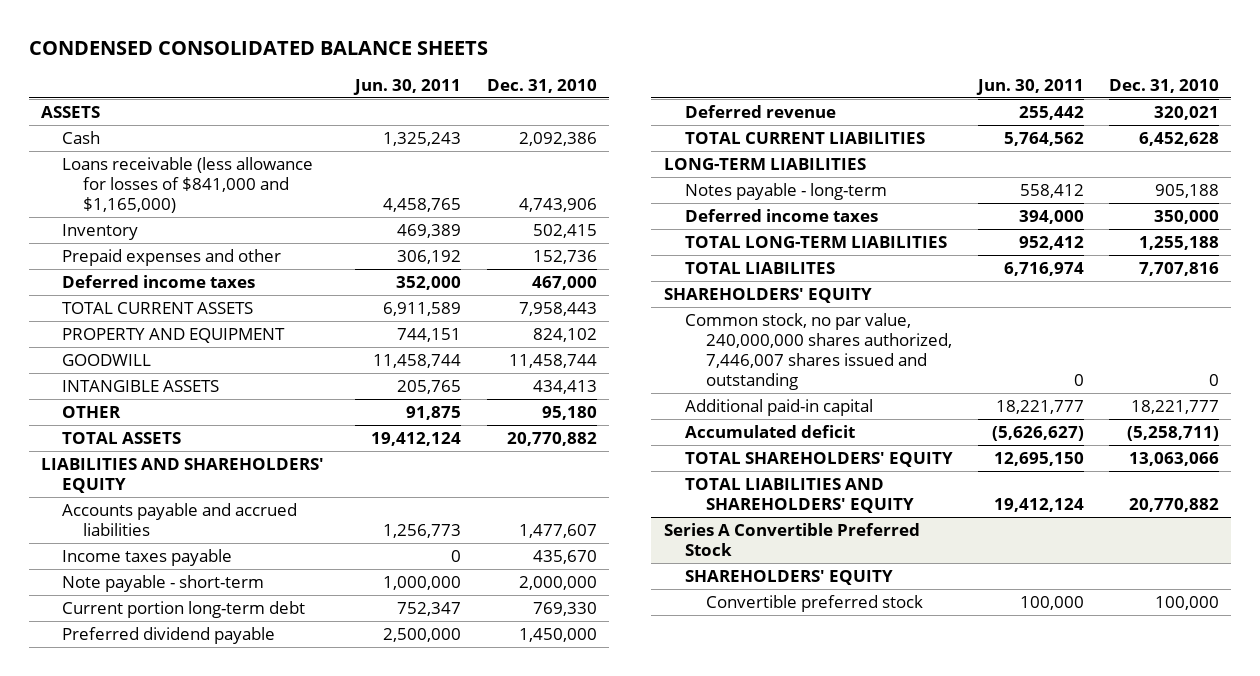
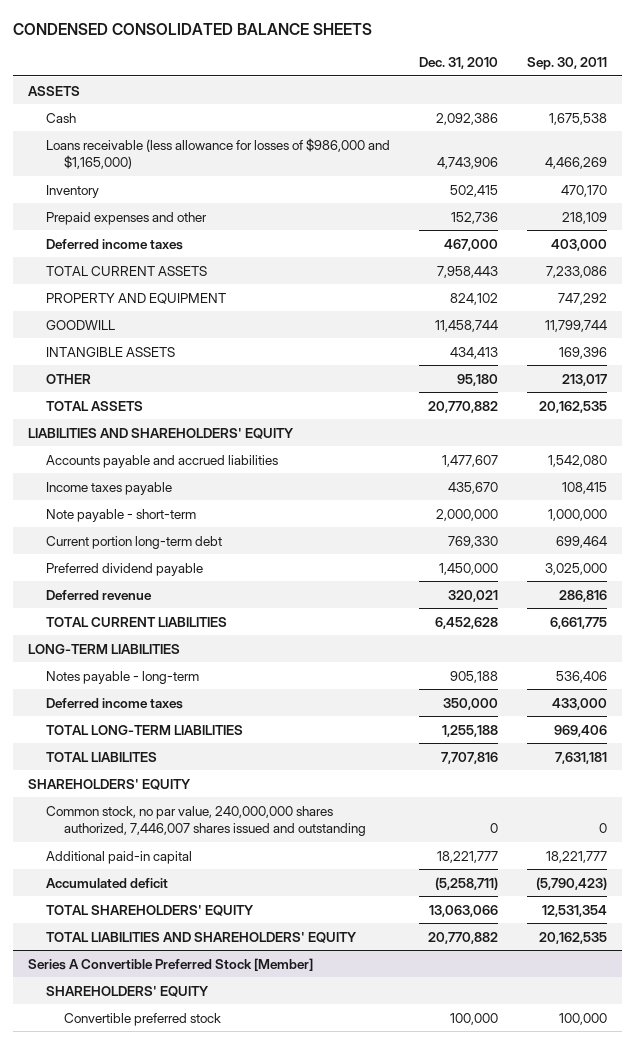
- | Jun. 30, 2011 | Dec. 31, 2010
+ | Dec. 31, 2010 | Sep. 30, 2011
- Loans receivable (less allowance for losses of $841,000 and $1,165,000) | 4,458,765 | 4,743,906
+ Loans receivable (less allowance for losses of $986,000 and $1,165,000) | 4,743,906 | 4,466,269
- Series A Convertible Preferred Stock
+ Series A Convertible Preferred Stock [Member]

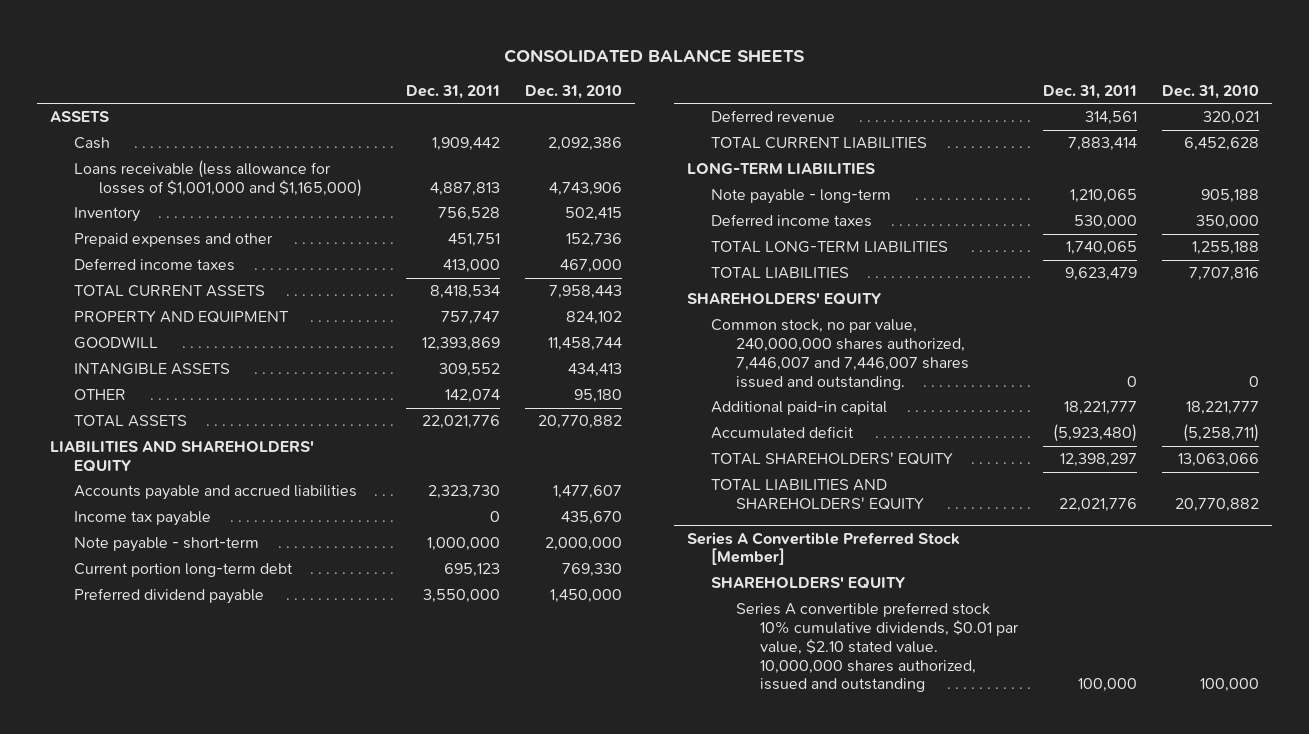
- CONDENSED CONSOLIDATED BALANCE SHEETS
+ CONSOLIDATED BALANCE SHEETS
- | Dec. 31, 2010 | Sep. 30, 2011
+ | Dec. 31, 2011 | Dec. 31, 2010
- Loans receivable (less allowance for losses of $986,000 and $1,165,000) | 4,743,906 | 4,466,269
+ Loans receivable (less allowance for losses of $1,001,000 and $1,165,000) | 4,887,813 | 4,743,906
- Income taxes payable | 435,670 | 108,415
+ Income tax payable | 0 | 435,670
- Notes payable - long-term | 905,188 | 536,406
+ Note payable - long-term | 1,210,065 | 905,188
- TOTAL LIABILITES | 7,707,816 | 7,631,181
+ TOTAL LIABILITIES | 9,623,479 | 7,707,816
- Common stock, no par value, 240,000,000 shares authorized, 7,446,007 shares issued and outstanding | 0 | 0
+ Common stock, no par value, 240,000,000 shares authorized, 7,446,007 and 7,446,007 shares issued and outstanding. | 0 | 0
@ Series A Convertible Preferred Stock [Member]
- Convertible preferred stock | 100,000 | 100,000
+ Series A convertible preferred stock 10% cumulative dividends, $0.01 par value, $2.10 stated value. 10,000,000 shares authorized, issued and outstanding | 100,000 | 100,000

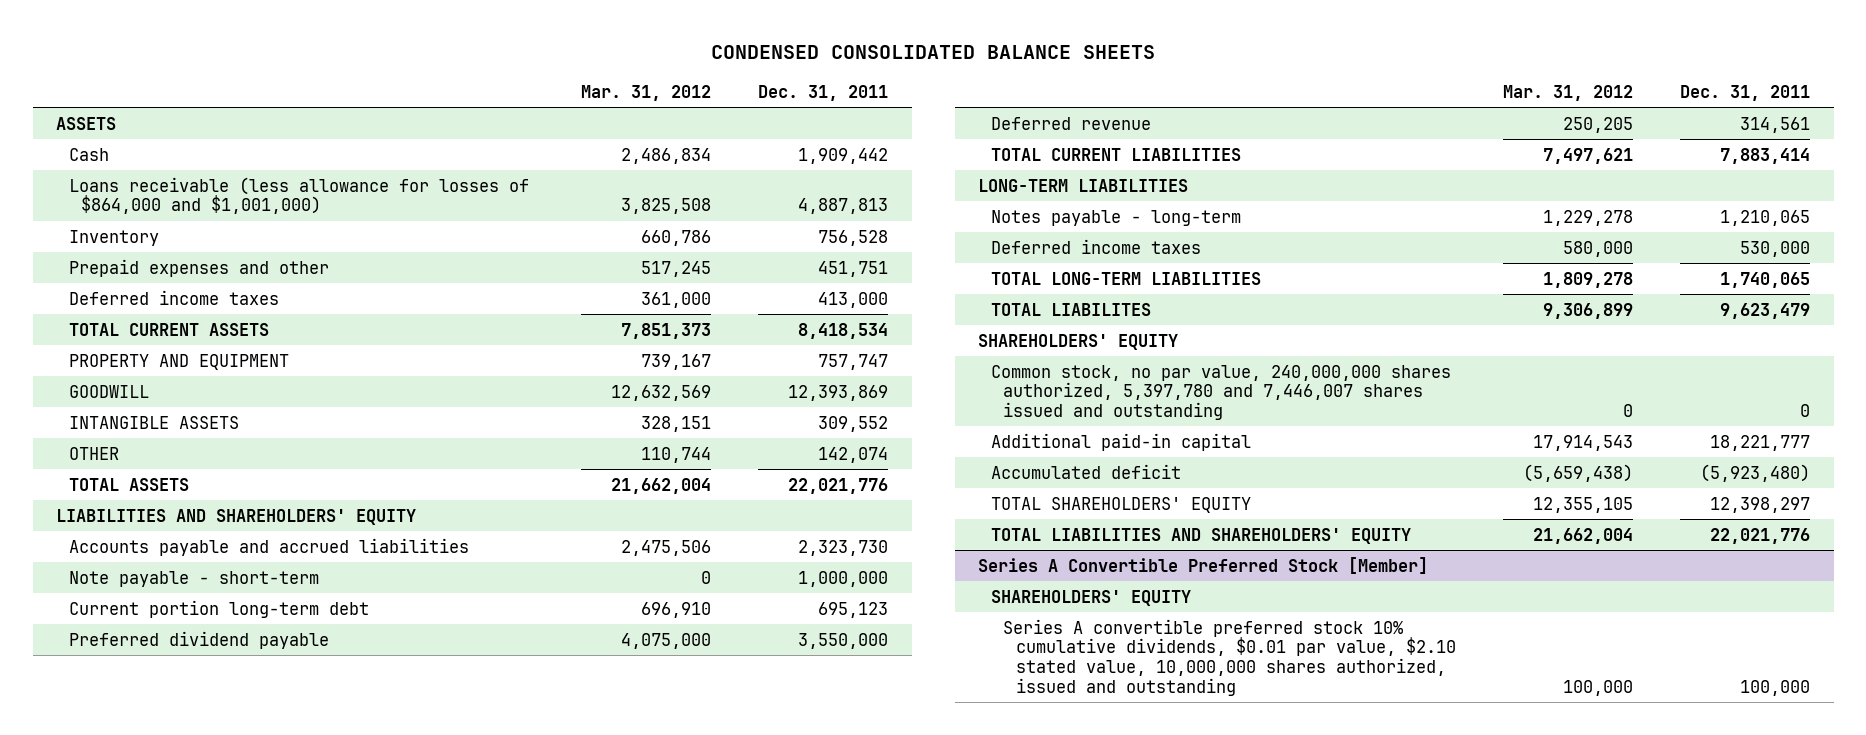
- CONSOLIDATED BALANCE SHEETS
+ CONDENSED CONSOLIDATED BALANCE SHEETS
- | Dec. 31, 2011 | Dec. 31, 2010
+ | Mar. 31, 2012 | Dec. 31, 2011
- Loans receivable (less allowance for losses of $1,001,000 and $1,165,000) | 4,887,813 | 4,743,906
+ Loans receivable (less allowance for losses of $864,000 and $1,001,000) | 3,825,508 | 4,887,813
- Income tax payable | 0 | 435,670
- Note payable - long-term | 1,210,065 | 905,188
+ Notes payable - long-term | 1,229,278 | 1,210,065
- TOTAL LIABILITIES | 9,623,479 | 7,707,816
+ TOTAL LIABILITES | 9,306,899 | 9,623,479
- Common stock, no par value, 240,000,000 shares authorized, 7,446,007 and 7,446,007 shares issued and outstanding. | 0 | 0
+ Common stock, no par value, 240,000,000 shares authorized, 5,397,780 and 7,446,007 shares issued and outstanding | 0 | 0
@ Series A Convertible Preferred Stock [Member]
- Series A convertible preferred stock 10% cumulative dividends, $0.01 par value, $2.10 stated value. 10,000,000 shares authorized, issued and outstanding | 100,000 | 100,000
+ Series A convertible preferred stock 10% cumulative dividends, $0.01 par value, $2.10 stated value, 10,000,000 shares authorized, issued and outstanding | 100,000 | 100,000

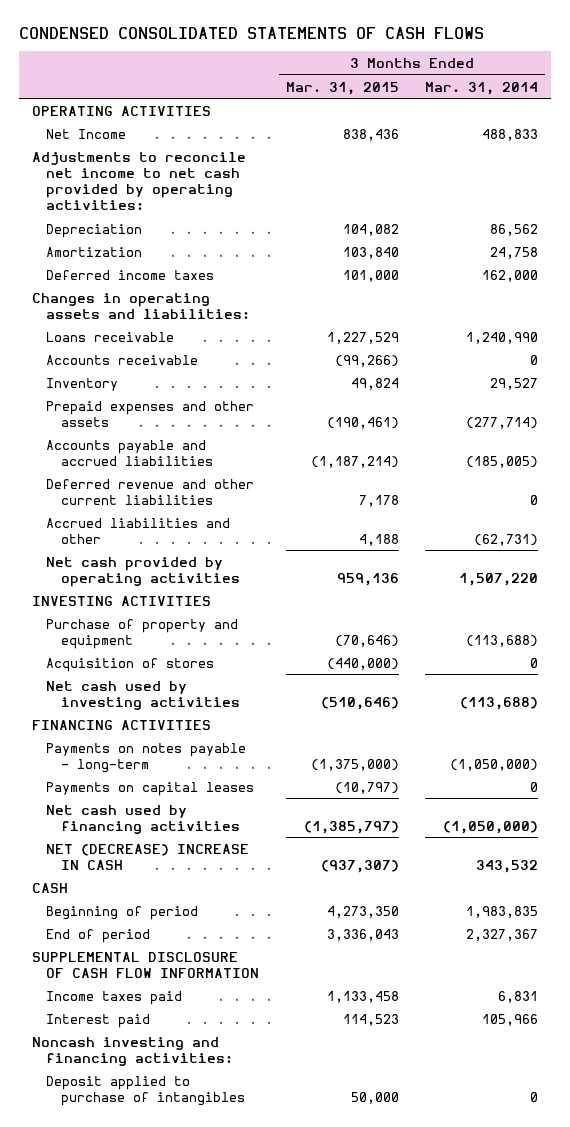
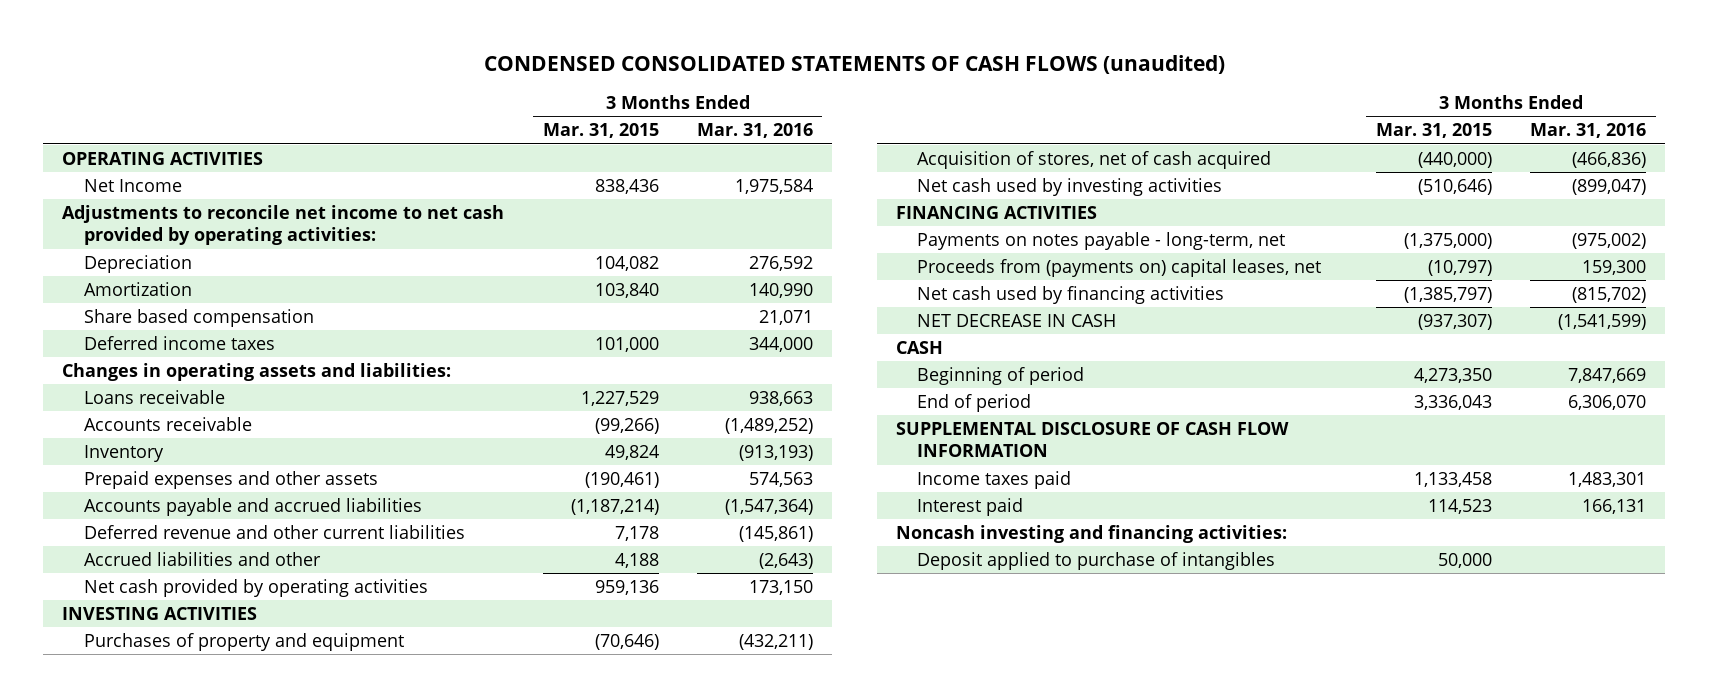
- CONDENSED CONSOLIDATED STATEMENTS OF CASH FLOWS
+ CONDENSED CONSOLIDATED STATEMENTS OF CASH FLOWS (unaudited)
- | 3 Months Ended Mar. 31, 2015 | 3 Months Ended Mar. 31, 2014
+ | 3 Months Ended Mar. 31, 2015 | 3 Months Ended Mar. 31, 2016
+ Share based compensation | | 21,071
- Purchase of property and equipment | (70,646) | (113,688)
- Acquisition of stores | (440,000) | 0
+ Purchases of property and equipment | (70,646) | (432,211)
+ Acquisition of stores, net of cash acquired | (440,000) | (466,836)
- Payments on notes payable - long-term | (1,375,000) | (1,050,000)
- Payments on capital leases | (10,797) | 0
+ Payments on notes payable - long-term, net | (1,375,000) | (975,002)
+ Proceeds from (payments on) capital leases, net | (10,797) | 159,300
- NET (DECREASE) INCREASE IN CASH | (937,307) | 343,532
+ NET DECREASE IN CASH | (937,307) | (1,541,599)

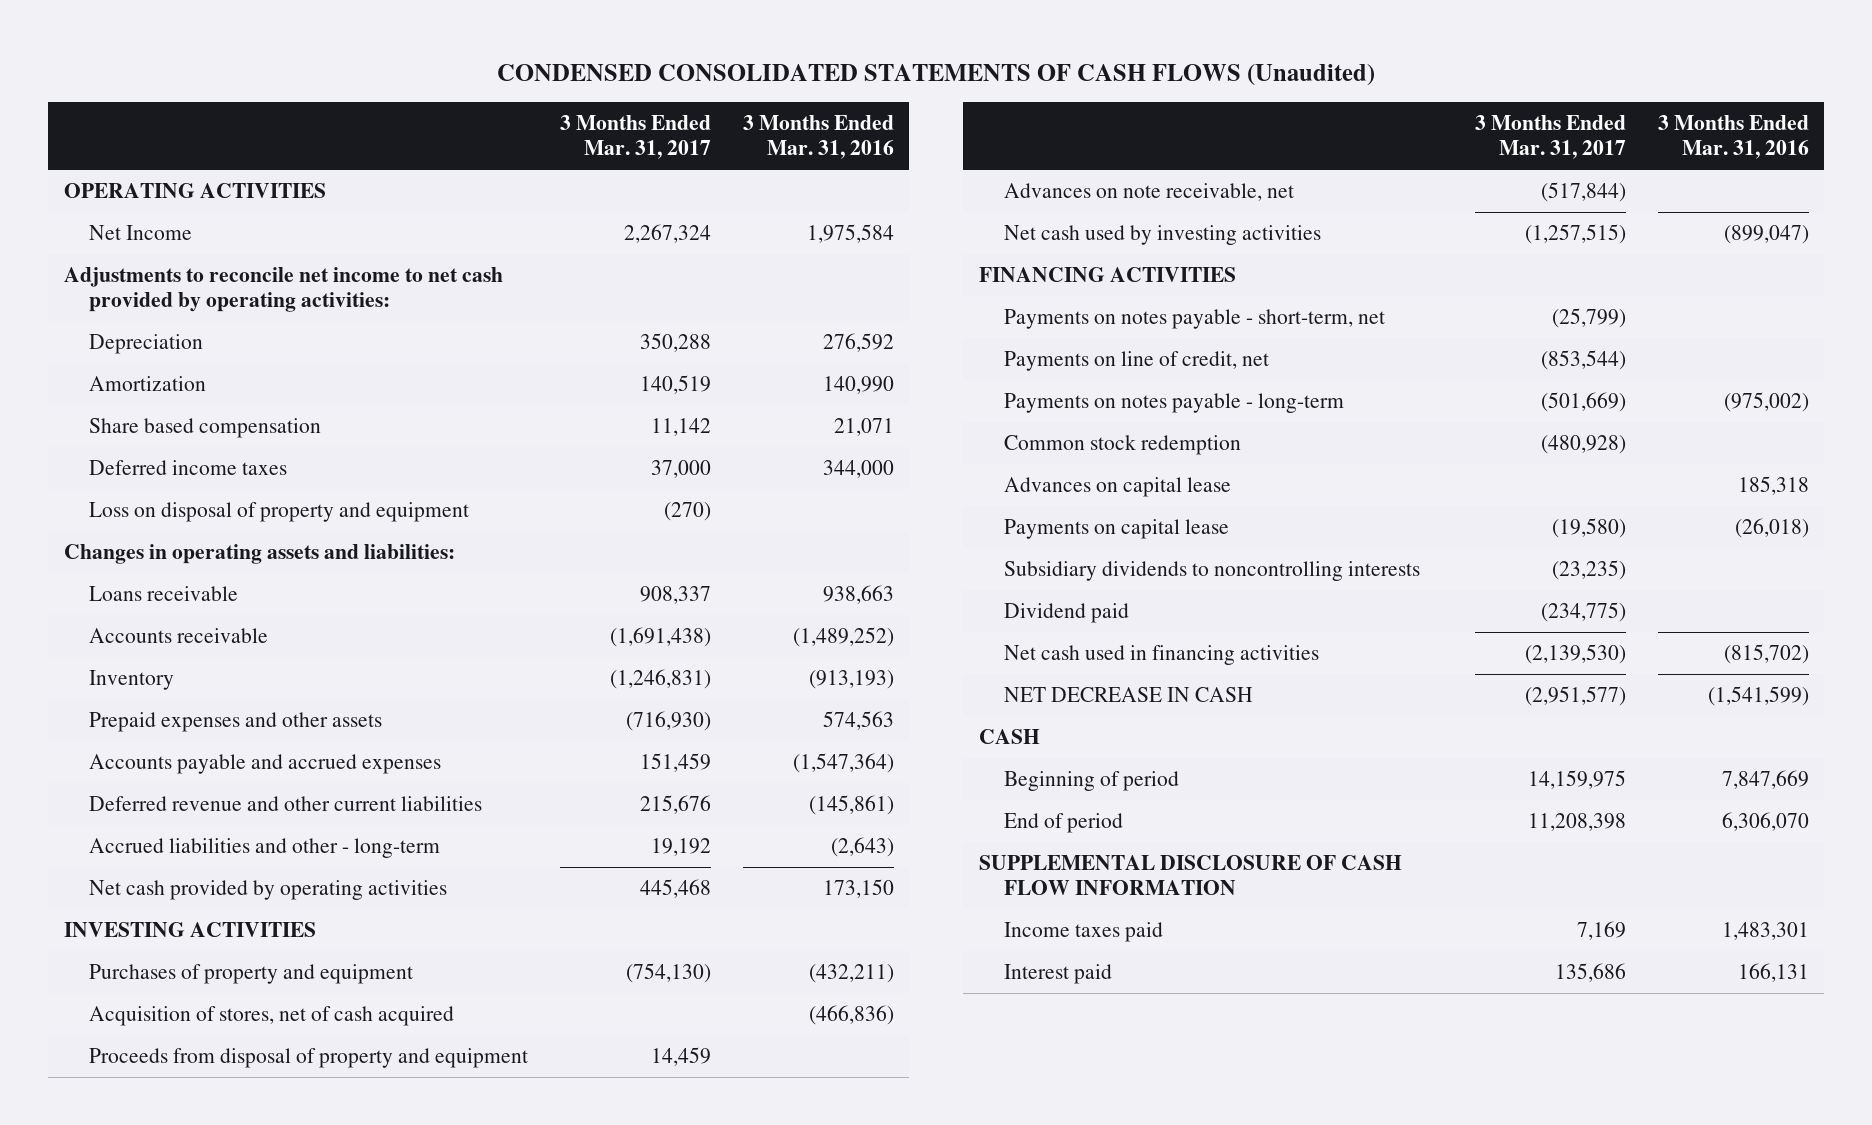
- CONDENSED CONSOLIDATED STATEMENTS OF CASH FLOWS (unaudited)
+ CONDENSED CONSOLIDATED STATEMENTS OF CASH FLOWS (Unaudited)
- | 3 Months Ended Mar. 31, 2015 | 3 Months Ended Mar. 31, 2016
+ | 3 Months Ended Mar. 31, 2017 | 3 Months Ended Mar. 31, 2016
+ Loss on disposal of property and equipment | (270) |
- Accounts payable and accrued liabilities | (1,187,214) | (1,547,364)
+ Accounts payable and accrued expenses | 151,459 | (1,547,364)
- Accrued liabilities and other | 4,188 | (2,643)
+ Accrued liabilities and other - long-term | 19,192 | (2,643)
+ Proceeds from disposal of property and equipment | 14,459 |
+ Advances on note receivable, net | (517,844) |
- Payments on notes payable - long-term, net | (1,375,000) | (975,002)
- Proceeds from (payments on) capital leases, net | (10,797) | 159,300
- Net cash used by financing activities | (1,385,797) | (815,702)
+ Payments on notes payable - short-term, net | (25,799) |
+ Payments on line of credit, net | (853,544) |
+ Payments on notes payable - long-term | (501,669) | (975,002)
+ Common stock redemption | (480,928) |
+ Advances on capital lease | | 185,318
+ Payments on capital lease | (19,580) | (26,018)
+ Subsidiary dividends to noncontrolling interests | (23,235) |
+ Dividend paid | (234,775) |
+ Net cash used in financing activities | (2,139,530) | (815,702)
- Noncash investing and financing activities:
- Deposit applied to purchase of intangibles | 50,000 |

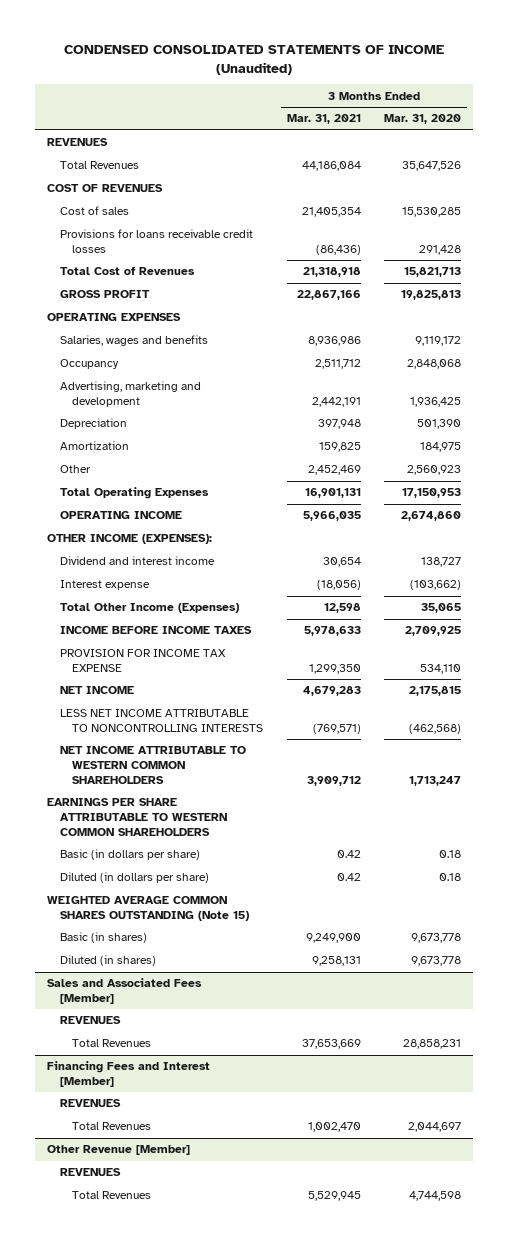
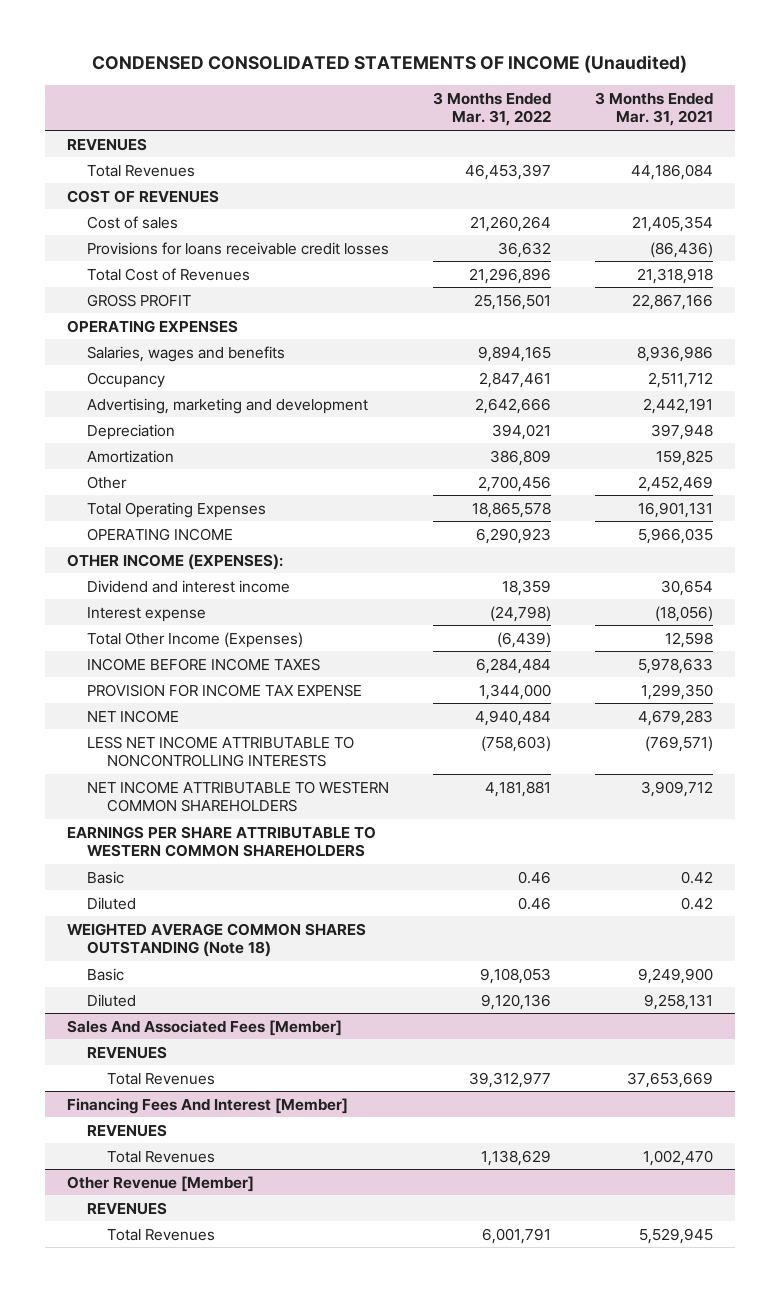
- | 3 Months Ended Mar. 31, 2021 | 3 Months Ended Mar. 31, 2020
+ | 3 Months Ended Mar. 31, 2022 | 3 Months Ended Mar. 31, 2021
- Basic (in dollars per share) | 0.42 | 0.18
- Diluted (in dollars per share) | 0.42 | 0.18
- WEIGHTED AVERAGE COMMON SHARES OUTSTANDING (Note 15)
- Basic (in shares) | 9,249,900 | 9,673,778
- Diluted (in shares) | 9,258,131 | 9,673,778
- Sales and Associated Fees [Member]
+ Basic | 0.46 | 0.42
+ Diluted | 0.46 | 0.42
+ WEIGHTED AVERAGE COMMON SHARES OUTSTANDING (Note 18)
+ Basic | 9,108,053 | 9,249,900
+ Diluted | 9,120,136 | 9,258,131
+ Sales And Associated Fees [Member]
- Financing Fees and Interest [Member]
+ Financing Fees And Interest [Member]

